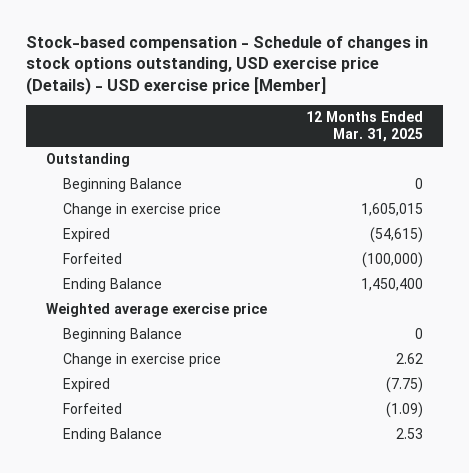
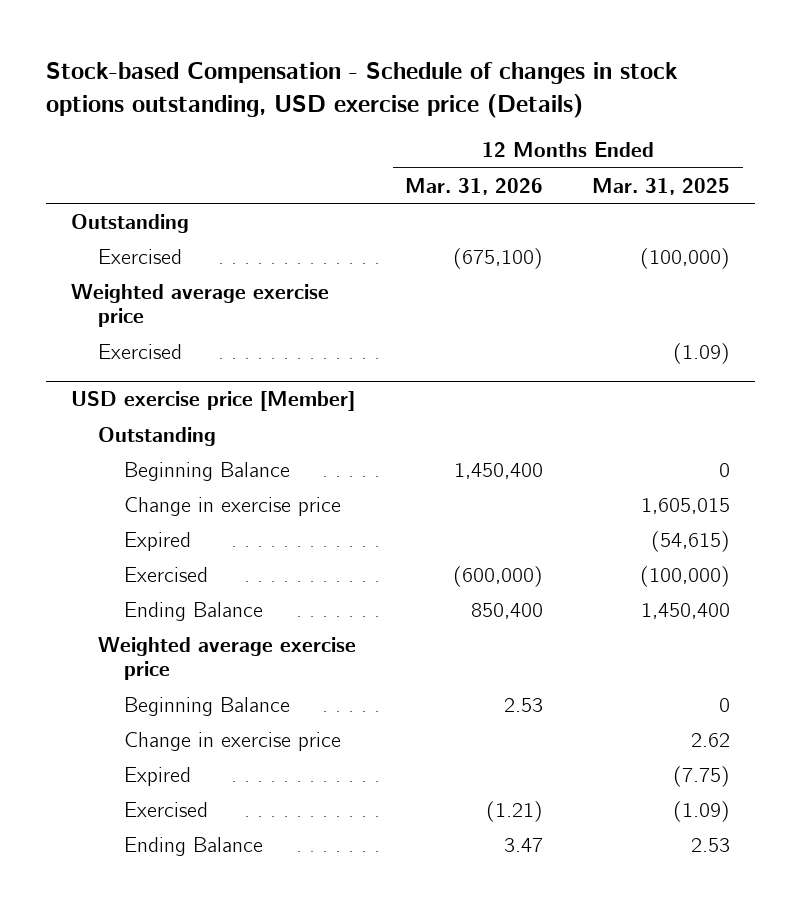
- Stock-based compensation - Schedule of changes in stock options outstanding, USD exercise price (Details) - USD exercise price [Member]
+ Stock-based Compensation - Schedule of changes in stock options outstanding, USD exercise price (Details)
- | 12 Months Ended Mar. 31, 2025
+ | 12 Months Ended Mar. 31, 2026 | 12 Months Ended Mar. 31, 2025
+ Exercised | (675,100) | (100,000)
+ Weighted average exercise price
+ Exercised | | (1.09)
+ USD exercise price [Member]
+ Outstanding
- Forfeited | (100,000)
+ Exercised | (600,000) | (100,000)
- Forfeited | (1.09)
+ Exercised | (1.21) | (1.09)

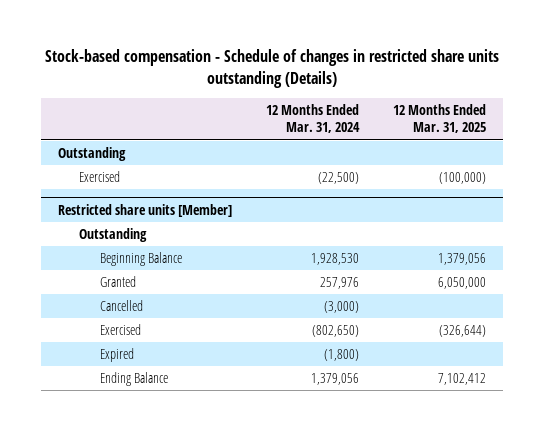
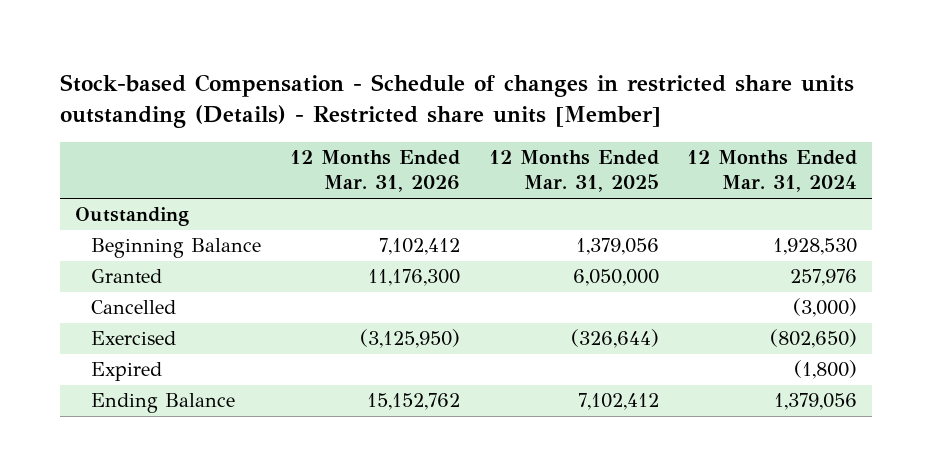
- Stock-based compensation - Schedule of changes in restricted share units outstanding (Details)
+ Stock-based Compensation - Schedule of changes in restricted share units outstanding (Details) - Restricted share units [Member]
- | 12 Months Ended Mar. 31, 2024 | 12 Months Ended Mar. 31, 2025
+ | 12 Months Ended Mar. 31, 2026 | 12 Months Ended Mar. 31, 2025 | 12 Months Ended Mar. 31, 2024
- Exercised | (22,500) | (100,000)
- Restricted share units [Member]
- Outstanding

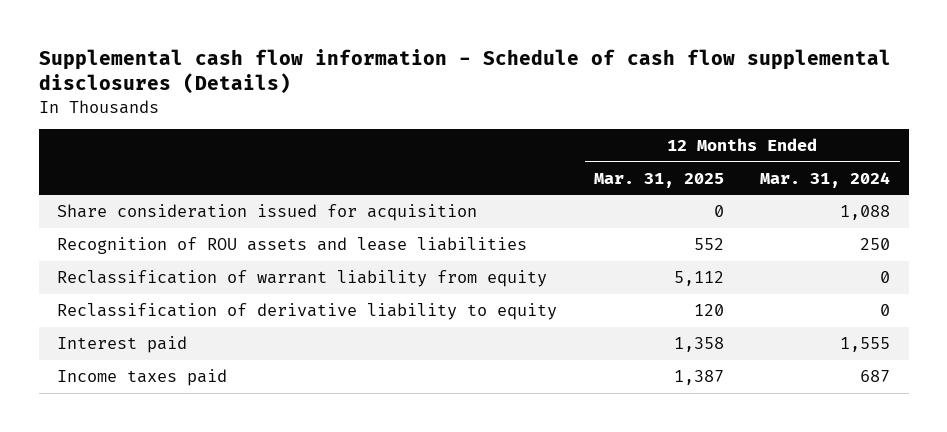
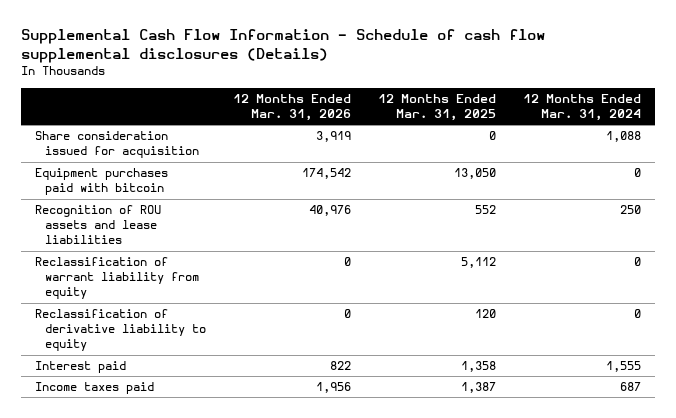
- Supplemental cash flow information - Schedule of cash flow supplemental disclosures (Details)
+ Supplemental Cash Flow Information - Schedule of cash flow supplemental disclosures (Details)
- | 12 Months Ended Mar. 31, 2025 | 12 Months Ended Mar. 31, 2024
+ | 12 Months Ended Mar. 31, 2026 | 12 Months Ended Mar. 31, 2025 | 12 Months Ended Mar. 31, 2024
+ Equipment purchases paid with bitcoin | 174,542 | 13,050 | 0

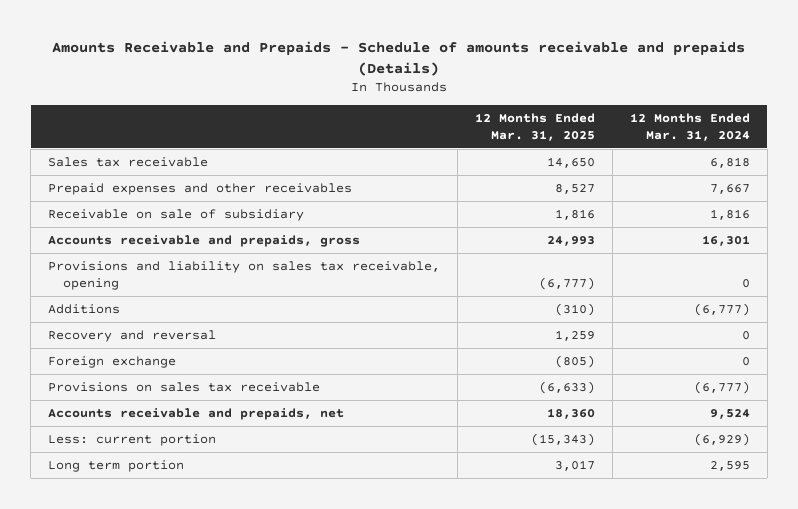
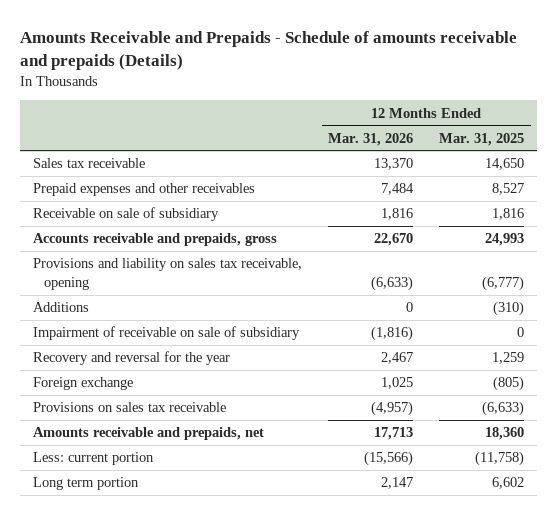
- | 12 Months Ended Mar. 31, 2025 | 12 Months Ended Mar. 31, 2024
+ | 12 Months Ended Mar. 31, 2026 | 12 Months Ended Mar. 31, 2025
- Recovery and reversal | 1,259 | 0
+ Impairment of receivable on sale of subsidiary | (1,816) | 0
+ Recovery and reversal for the year | 2,467 | 1,259
- Accounts receivable and prepaids, net | 18,360 | 9,524
- Less: current portion | (15,343) | (6,929)
- Long term portion | 3,017 | 2,595
+ Amounts receivable and prepaids, net | 17,713 | 18,360
+ Less: current portion | (15,566) | (11,758)
+ Long term portion | 2,147 | 6,602

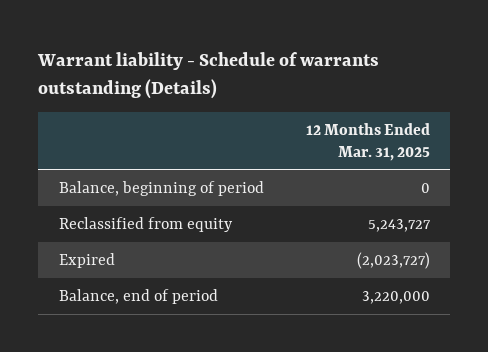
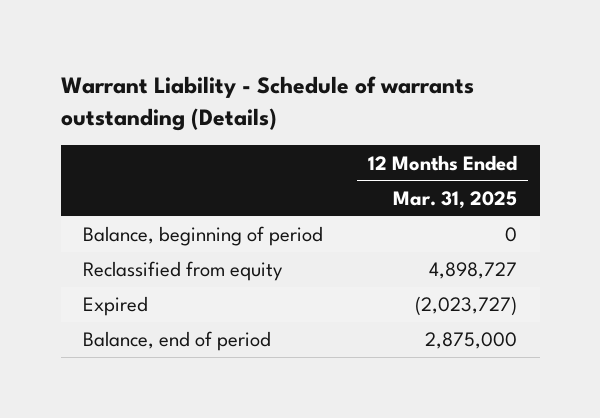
- Warrant liability - Schedule of warrants outstanding (Details)
+ Warrant Liability - Schedule of warrants outstanding (Details)
- Reclassified from equity | 5,243,727
+ Reclassified from equity | 4,898,727
- Balance, end of period | 3,220,000
+ Balance, end of period | 2,875,000

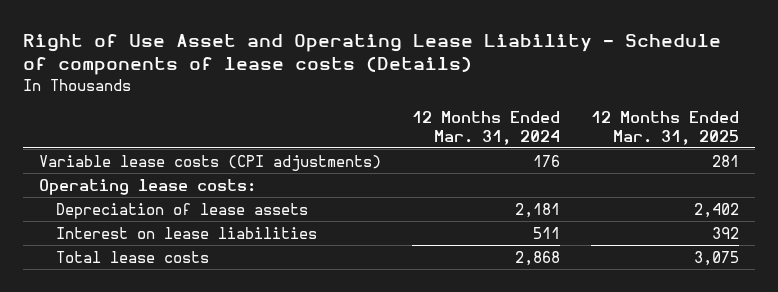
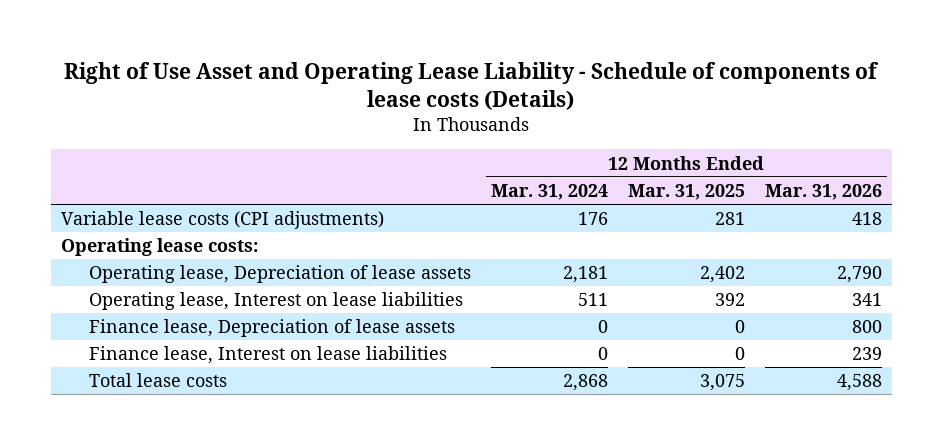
- | 12 Months Ended Mar. 31, 2024 | 12 Months Ended Mar. 31, 2025
+ | 12 Months Ended Mar. 31, 2024 | 12 Months Ended Mar. 31, 2025 | 12 Months Ended Mar. 31, 2026
- Depreciation of lease assets | 2,181 | 2,402
- Interest on lease liabilities | 511 | 392
+ Operating lease, Depreciation of lease assets | 2,181 | 2,402 | 2,790
+ Operating lease, Interest on lease liabilities | 511 | 392 | 341
+ Finance lease, Depreciation of lease assets | 0 | 0 | 800
+ Finance lease, Interest on lease liabilities | 0 | 0 | 239

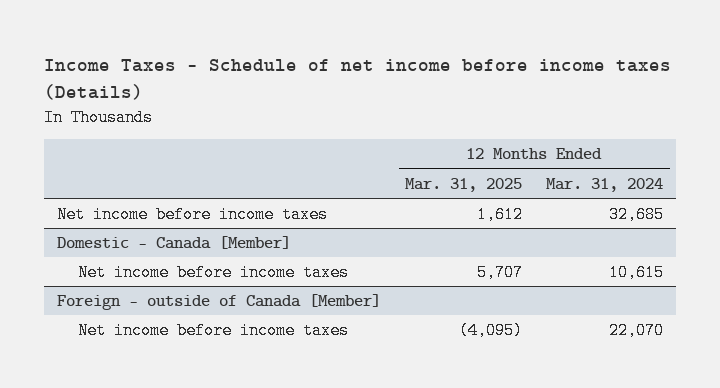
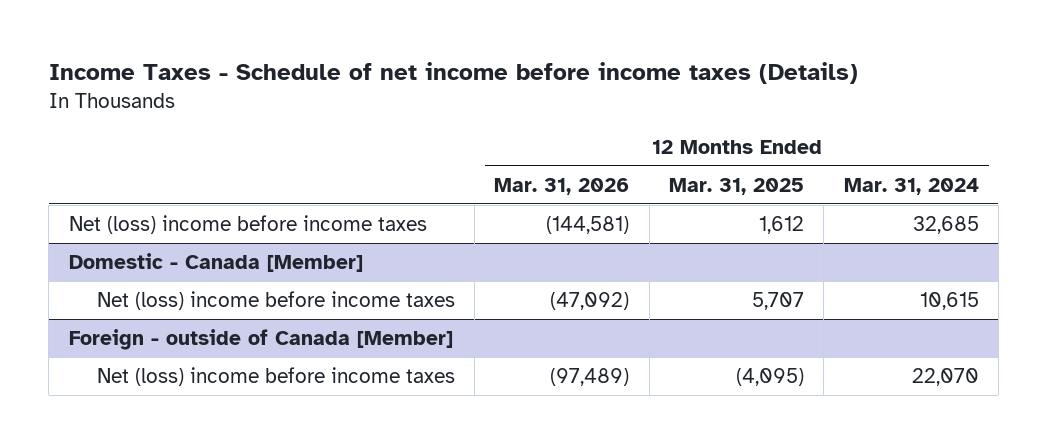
- | 12 Months Ended Mar. 31, 2025 | 12 Months Ended Mar. 31, 2024
+ | 12 Months Ended Mar. 31, 2026 | 12 Months Ended Mar. 31, 2025 | 12 Months Ended Mar. 31, 2024
- Net income before income taxes | 1,612 | 32,685
+ Net (loss) income before income taxes | (144,581) | 1,612 | 32,685
@ Domestic - Canada [Member]
- Net income before income taxes | 5,707 | 10,615
+ Net (loss) income before income taxes | (47,092) | 5,707 | 10,615
@ Foreign - outside of Canada [Member]
- Net income before income taxes | (4,095) | 22,070
+ Net (loss) income before income taxes | (97,489) | (4,095) | 22,070

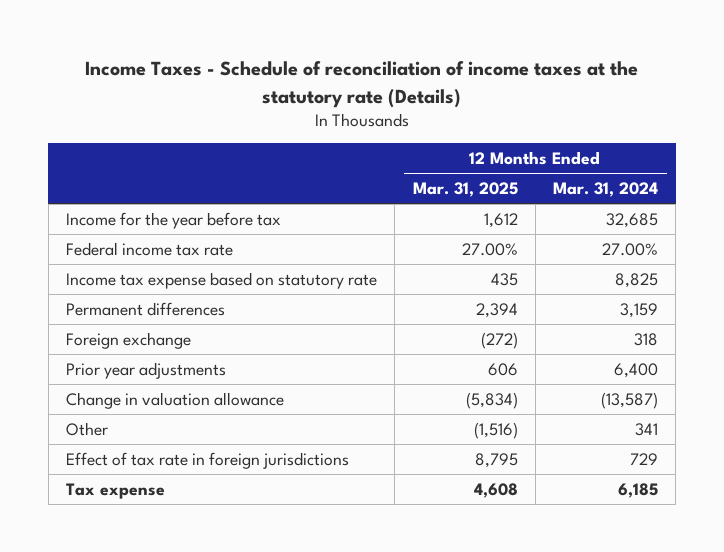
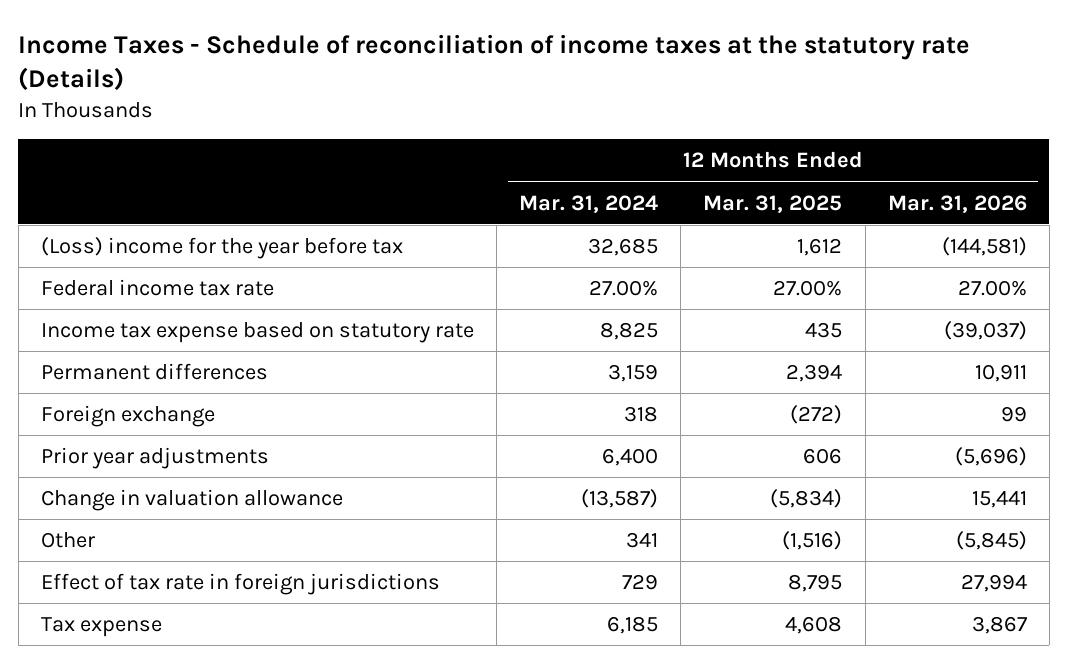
- | 12 Months Ended Mar. 31, 2025 | 12 Months Ended Mar. 31, 2024
+ | 12 Months Ended Mar. 31, 2024 | 12 Months Ended Mar. 31, 2025 | 12 Months Ended Mar. 31, 2026
- Income for the year before tax | 1,612 | 32,685
+ (Loss) income for the year before tax | 32,685 | 1,612 | (144,581)

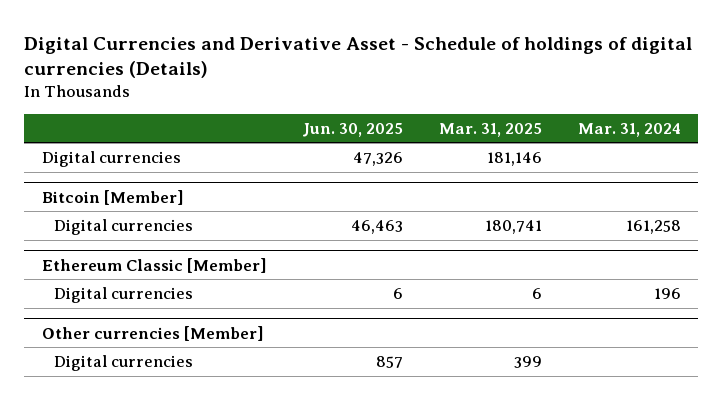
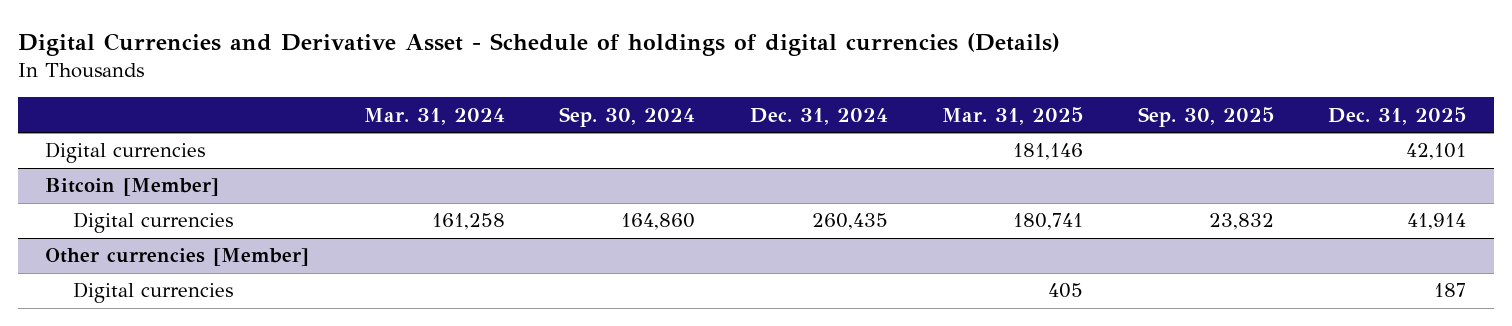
- | Jun. 30, 2025 | Mar. 31, 2025 | Mar. 31, 2024
+ | Mar. 31, 2024 | Sep. 30, 2024 | Dec. 31, 2024 | Mar. 31, 2025 | Sep. 30, 2025 | Dec. 31, 2025
- Ethereum Classic [Member]
- Digital currencies | 6 | 6 | 196
@ Other currencies [Member]
- Digital currencies | 857 | 399 |
+ Digital currencies | | | | 405 | | 187

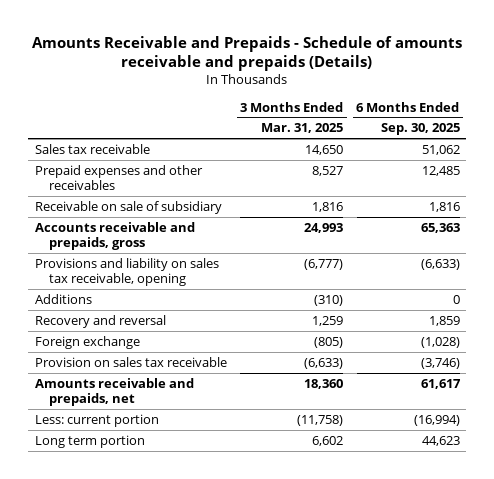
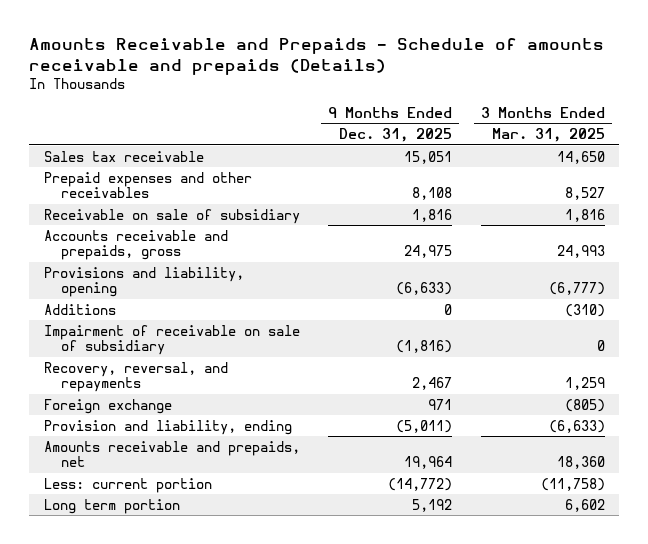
- | 3 Months Ended Mar. 31, 2025 | 6 Months Ended Sep. 30, 2025
+ | 9 Months Ended Dec. 31, 2025 | 3 Months Ended Mar. 31, 2025
- Provisions and liability on sales tax receivable, opening | (6,777) | (6,633)
+ Provisions and liability, opening | (6,633) | (6,777)
- Recovery and reversal | 1,259 | 1,859
+ Impairment of receivable on sale of subsidiary | (1,816) | 0
+ Recovery, reversal, and repayments | 2,467 | 1,259
- Provision on sales tax receivable | (6,633) | (3,746)
+ Provision and liability, ending | (5,011) | (6,633)

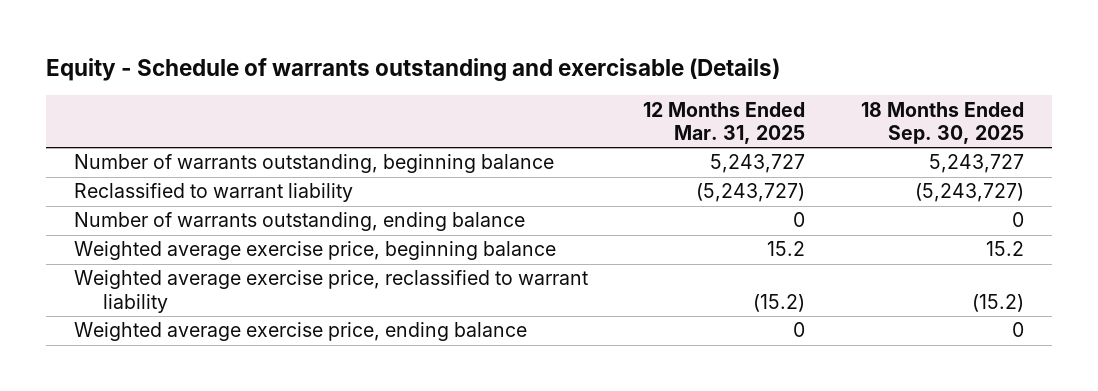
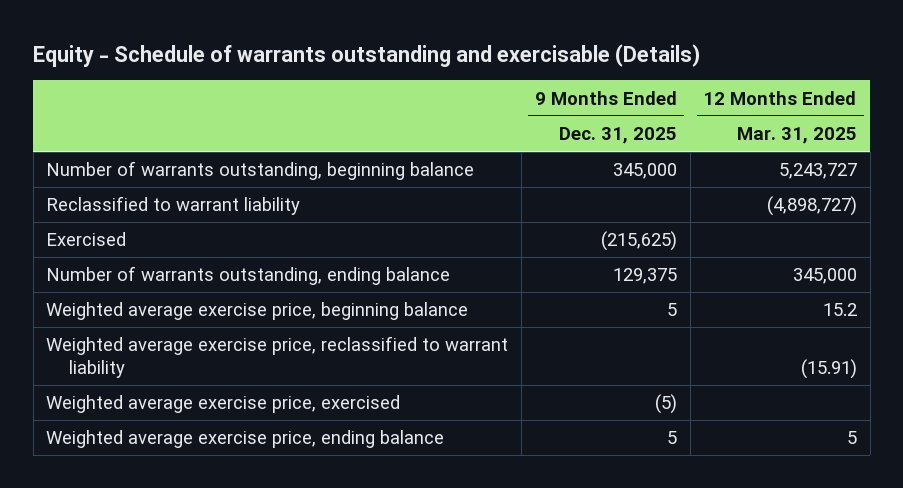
- | 12 Months Ended Mar. 31, 2025 | 18 Months Ended Sep. 30, 2025
+ | 9 Months Ended Dec. 31, 2025 | 12 Months Ended Mar. 31, 2025
- Reclassified to warrant liability | (5,243,727) | (5,243,727)
- Number of warrants outstanding, ending balance | 0 | 0
+ Reclassified to warrant liability | | (4,898,727)
+ Exercised | (215,625) |
+ Number of warrants outstanding, ending balance | 129,375 | 345,000
- Weighted average exercise price, reclassified to warrant liability | (15.2) | (15.2)
- Weighted average exercise price, ending balance | 0 | 0
+ Weighted average exercise price, reclassified to warrant liability | | (15.91)
+ Weighted average exercise price, exercised | (5) |
+ Weighted average exercise price, ending balance | 5 | 5

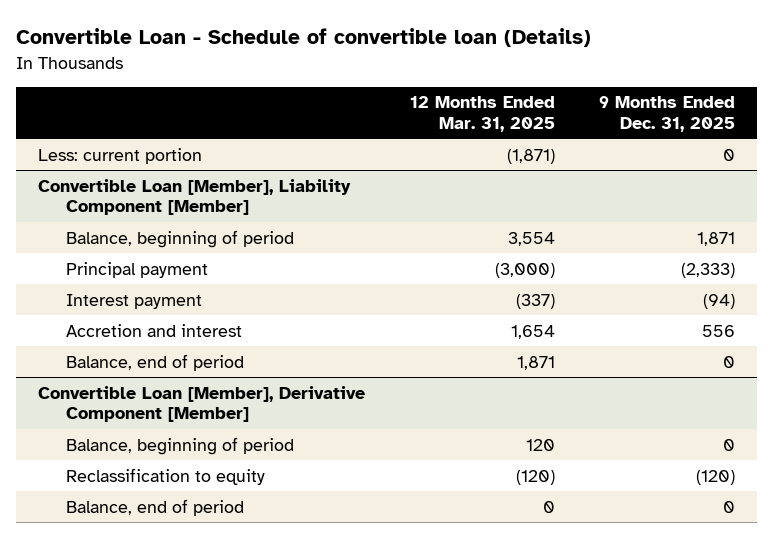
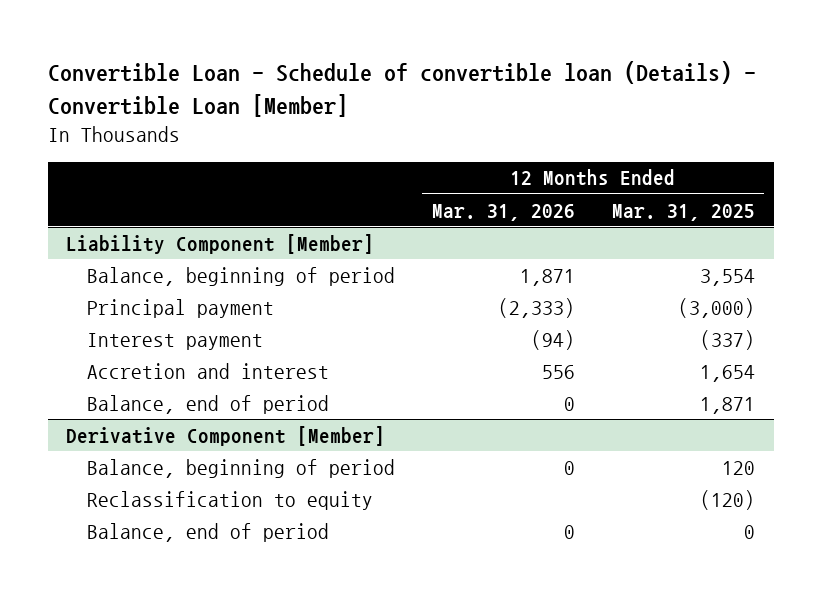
- Convertible Loan - Schedule of convertible loan (Details)
+ Convertible Loan - Schedule of convertible loan (Details) - Convertible Loan [Member]
- | 12 Months Ended Mar. 31, 2025 | 9 Months Ended Dec. 31, 2025
+ | 12 Months Ended Mar. 31, 2026 | 12 Months Ended Mar. 31, 2025
- Less: current portion | (1,871) | 0
- Convertible Loan [Member], Liability Component [Member]
+ Liability Component [Member]
- Convertible Loan [Member], Derivative Component [Member]
+ Derivative Component [Member]

